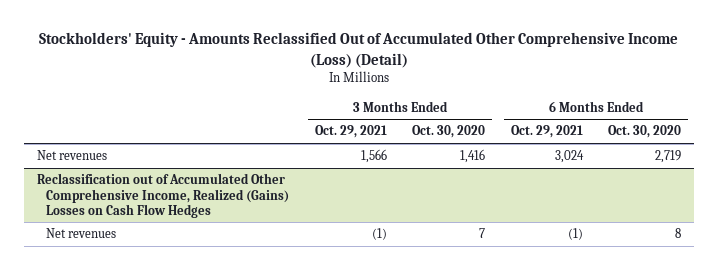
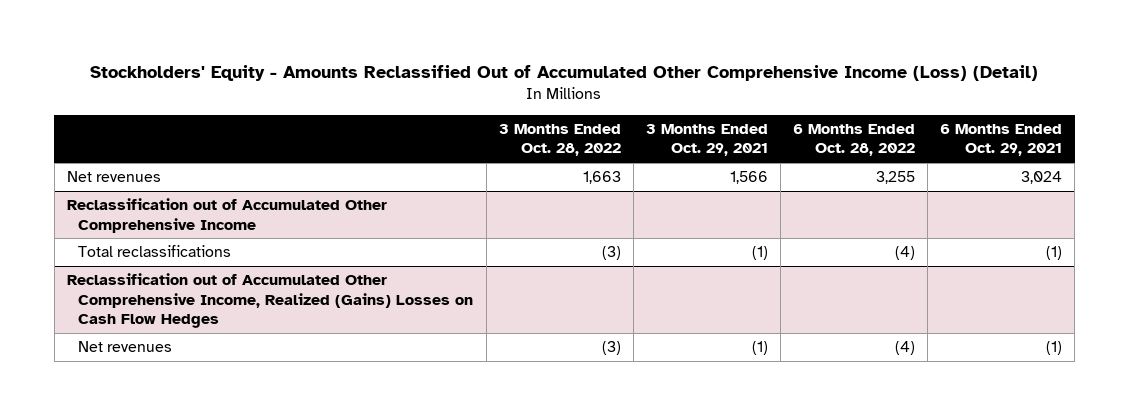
- | 3 Months Ended Oct. 29, 2021 | 3 Months Ended Oct. 30, 2020 | 6 Months Ended Oct. 29, 2021 | 6 Months Ended Oct. 30, 2020
+ | 3 Months Ended Oct. 28, 2022 | 3 Months Ended Oct. 29, 2021 | 6 Months Ended Oct. 28, 2022 | 6 Months Ended Oct. 29, 2021
+ Reclassification out of Accumulated Other Comprehensive Income
+ Total reclassifications | (3) | (1) | (4) | (1)

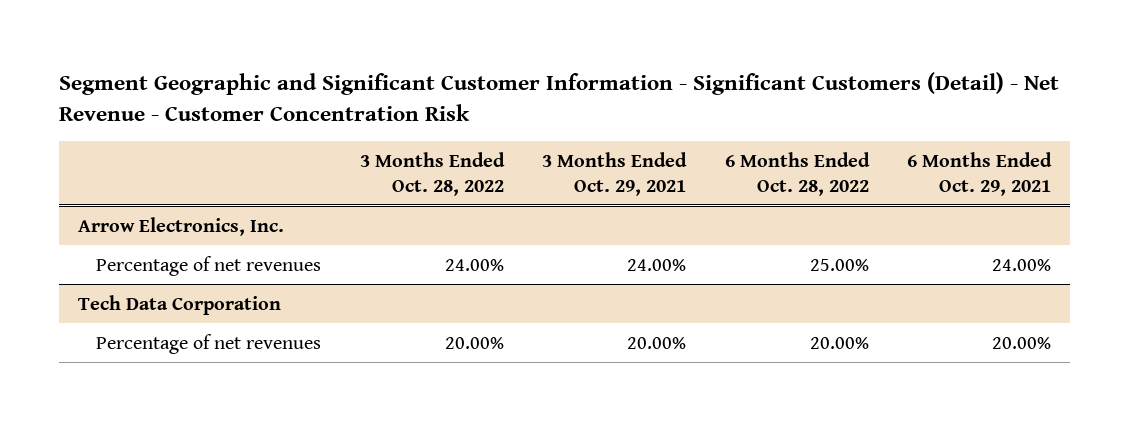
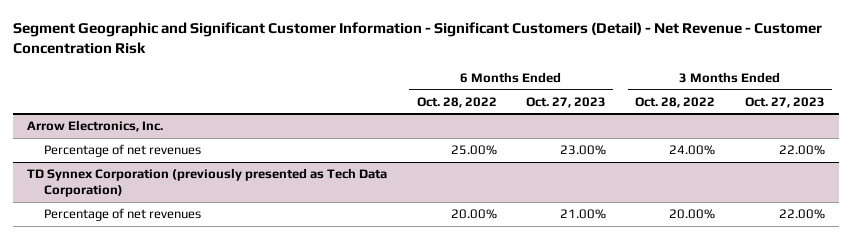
- | 3 Months Ended Oct. 28, 2022 | 3 Months Ended Oct. 29, 2021 | 6 Months Ended Oct. 28, 2022 | 6 Months Ended Oct. 29, 2021
+ | 6 Months Ended Oct. 28, 2022 | 6 Months Ended Oct. 27, 2023 | 3 Months Ended Oct. 28, 2022 | 3 Months Ended Oct. 27, 2023
- Tech Data Corporation
+ TD Synnex Corporation (previously presented as Tech Data Corporation)

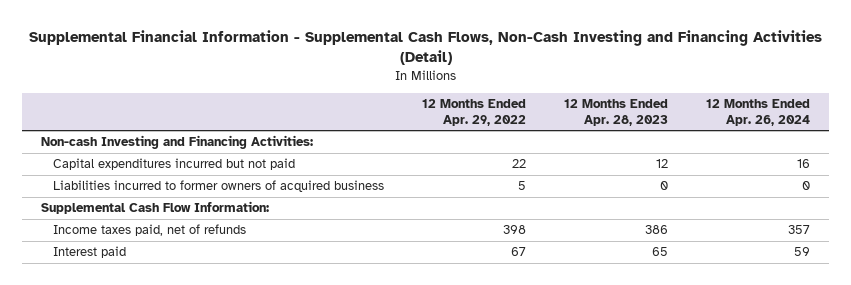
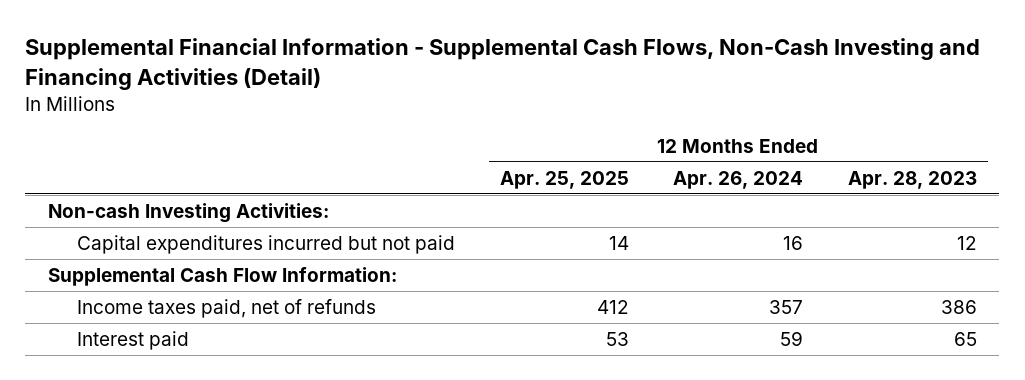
- | 12 Months Ended Apr. 29, 2022 | 12 Months Ended Apr. 28, 2023 | 12 Months Ended Apr. 26, 2024
+ | 12 Months Ended Apr. 25, 2025 | 12 Months Ended Apr. 26, 2024 | 12 Months Ended Apr. 28, 2023
- Non-cash Investing and Financing Activities:
+ Non-cash Investing Activities:
- Liabilities incurred to former owners of acquired business | 5 | 0 | 0

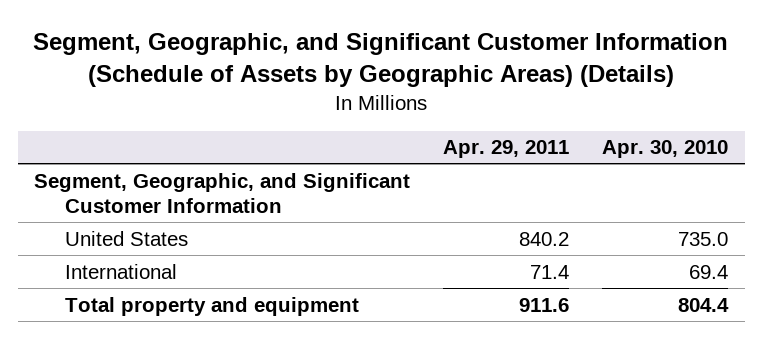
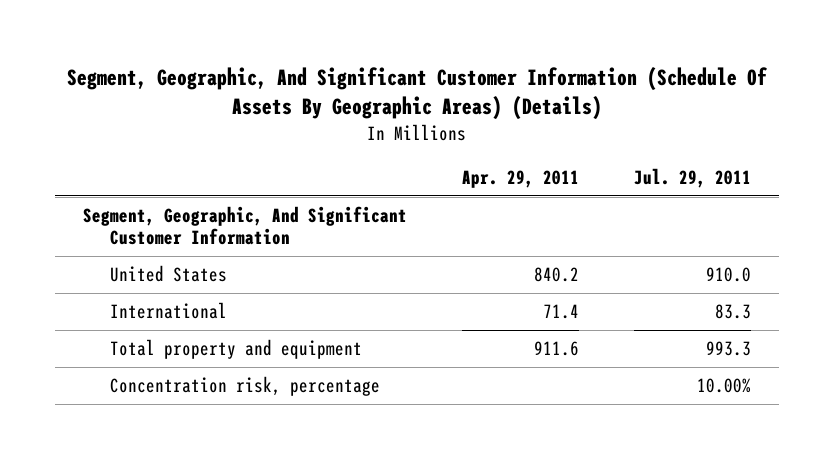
- Segment, Geographic, and Significant Customer Information (Schedule of Assets by Geographic Areas) (Details)
+ Segment, Geographic, And Significant Customer Information (Schedule Of Assets By Geographic Areas) (Details)
- | Apr. 29, 2011 | Apr. 30, 2010
+ | Apr. 29, 2011 | Jul. 29, 2011
- Segment, Geographic, and Significant Customer Information
+ Segment, Geographic, And Significant Customer Information
+ Concentration risk, percentage | | 10.00%

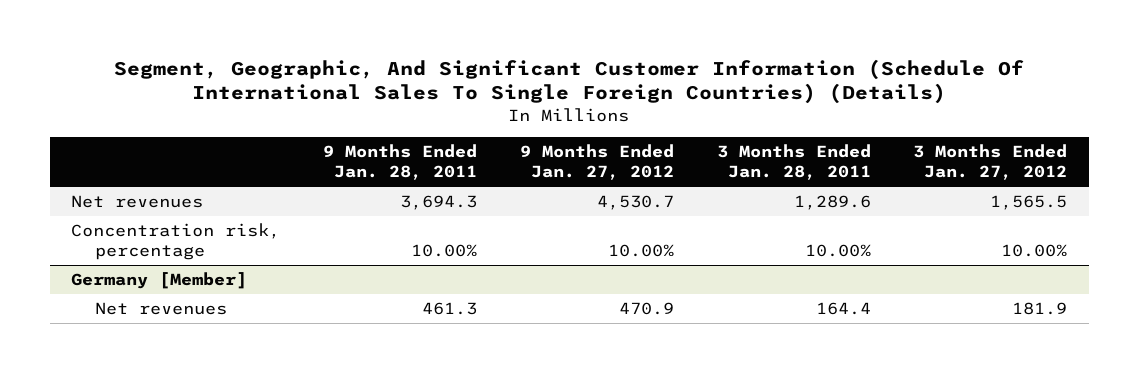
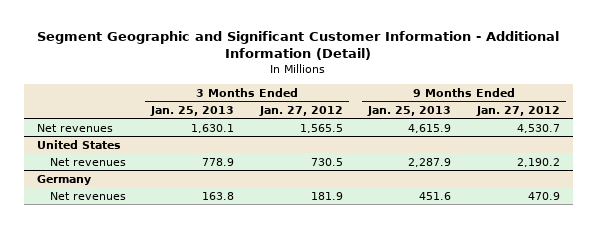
- Segment, Geographic, And Significant Customer Information (Schedule Of International Sales To Single Foreign Countries) (Details)
+ Segment Geographic and Significant Customer Information - Additional Information (Detail)
- | 9 Months Ended Jan. 28, 2011 | 9 Months Ended Jan. 27, 2012 | 3 Months Ended Jan. 28, 2011 | 3 Months Ended Jan. 27, 2012
+ | 3 Months Ended Jan. 25, 2013 | 3 Months Ended Jan. 27, 2012 | 9 Months Ended Jan. 25, 2013 | 9 Months Ended Jan. 27, 2012
- Concentration risk, percentage | 10.00% | 10.00% | 10.00% | 10.00%
- Germany [Member]
+ United States
+ Net revenues | 778.9 | 730.5 | 2,287.9 | 2,190.2
+ Germany

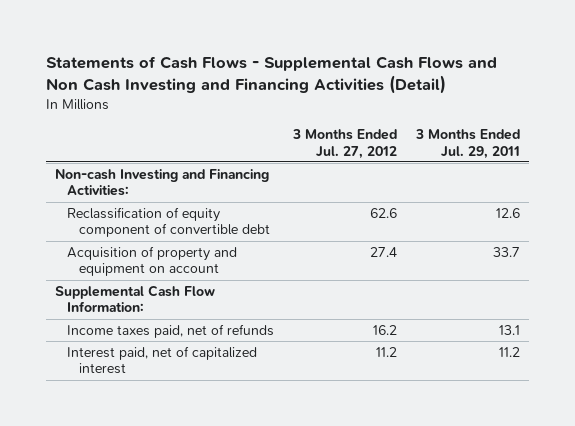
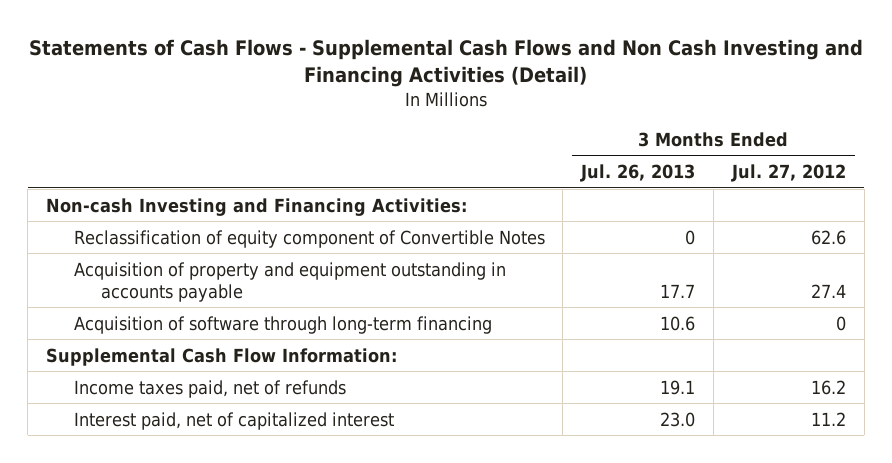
- | 3 Months Ended Jul. 27, 2012 | 3 Months Ended Jul. 29, 2011
+ | 3 Months Ended Jul. 26, 2013 | 3 Months Ended Jul. 27, 2012
- Reclassification of equity component of convertible debt | 62.6 | 12.6
- Acquisition of property and equipment on account | 27.4 | 33.7
+ Reclassification of equity component of Convertible Notes | 0 | 62.6
+ Acquisition of property and equipment outstanding in accounts payable | 17.7 | 27.4
+ Acquisition of software through long-term financing | 10.6 | 0

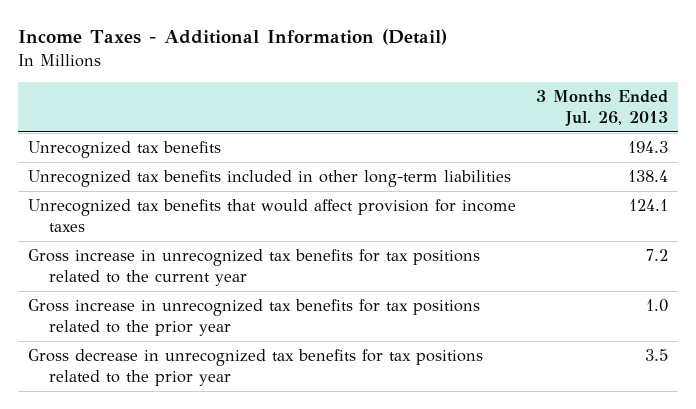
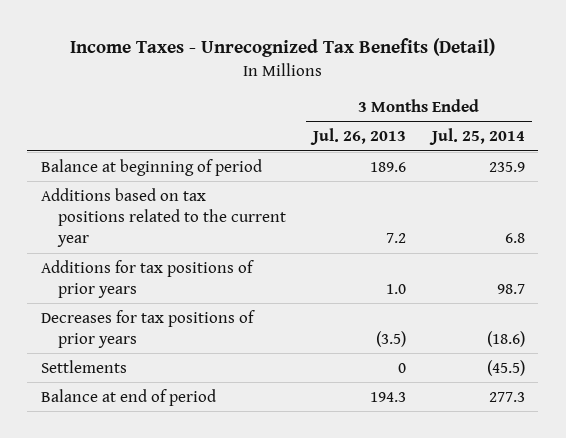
- Income Taxes - Additional Information (Detail)
+ Income Taxes - Unrecognized Tax Benefits (Detail)
- | 3 Months Ended Jul. 26, 2013
+ | 3 Months Ended Jul. 26, 2013 | 3 Months Ended Jul. 25, 2014
- Unrecognized tax benefits | 194.3
- Unrecognized tax benefits included in other long-term liabilities | 138.4
- Unrecognized tax benefits that would affect provision for income taxes | 124.1
- Gross increase in unrecognized tax benefits for tax positions related to the current year | 7.2
- Gross increase in unrecognized tax benefits for tax positions related to the prior year | 1.0
- Gross decrease in unrecognized tax benefits for tax positions related to the prior year | 3.5
+ Balance at beginning of period | 189.6 | 235.9
+ Additions based on tax positions related to the current year | 7.2 | 6.8
+ Additions for tax positions of prior years | 1.0 | 98.7
+ Decreases for tax positions of prior years | (3.5) | (18.6)
+ Settlements | 0 | (45.5)
+ Balance at end of period | 194.3 | 277.3

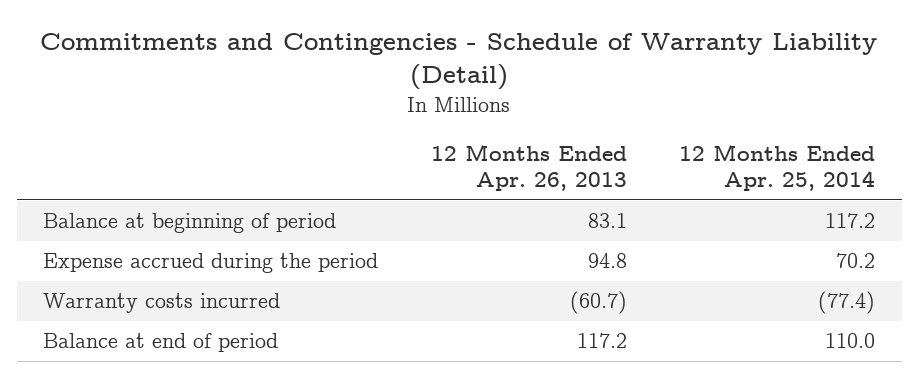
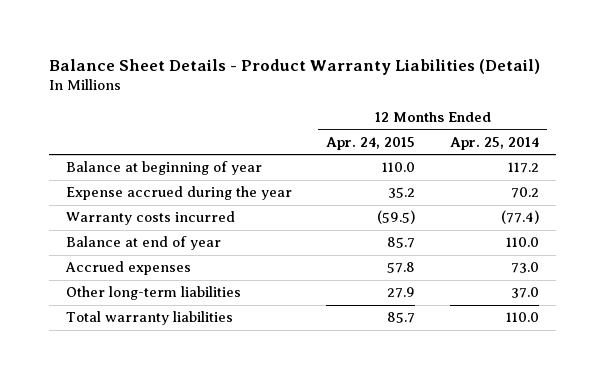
- Commitments and Contingencies - Schedule of Warranty Liability (Detail)
+ Balance Sheet Details - Product Warranty Liabilities (Detail)
- | 12 Months Ended Apr. 26, 2013 | 12 Months Ended Apr. 25, 2014
+ | 12 Months Ended Apr. 24, 2015 | 12 Months Ended Apr. 25, 2014
- Balance at beginning of period | 83.1 | 117.2
- Expense accrued during the period | 94.8 | 70.2
+ Balance at beginning of year | 110.0 | 117.2
+ Expense accrued during the year | 35.2 | 70.2
- Balance at end of period | 117.2 | 110.0
+ Balance at end of year | 85.7 | 110.0
+ Accrued expenses | 57.8 | 73.0
+ Other long-term liabilities | 27.9 | 37.0
+ Total warranty liabilities | 85.7 | 110.0

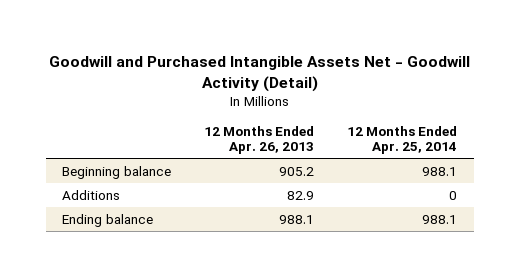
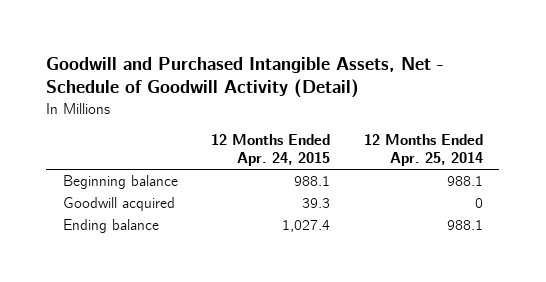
- Goodwill and Purchased Intangible Assets Net - Goodwill Activity (Detail)
+ Goodwill and Purchased Intangible Assets, Net - Schedule of Goodwill Activity (Detail)
- | 12 Months Ended Apr. 26, 2013 | 12 Months Ended Apr. 25, 2014
+ | 12 Months Ended Apr. 24, 2015 | 12 Months Ended Apr. 25, 2014
- Additions | 82.9 | 0
+ Goodwill acquired | 39.3 | 0

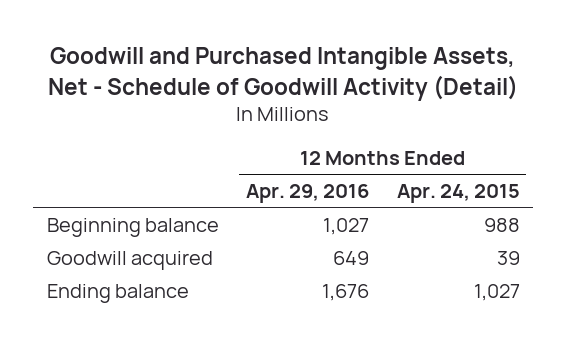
- | 12 Months Ended Apr. 24, 2015 | 12 Months Ended Apr. 25, 2014
+ | 12 Months Ended Apr. 29, 2016 | 12 Months Ended Apr. 24, 2015
- Beginning balance | 988.1 | 988.1
- Goodwill acquired | 39.3 | 0
- Ending balance | 1,027.4 | 988.1
+ Beginning balance | 1,027 | 988
+ Goodwill acquired | 649 | 39
+ Ending balance | 1,676 | 1,027

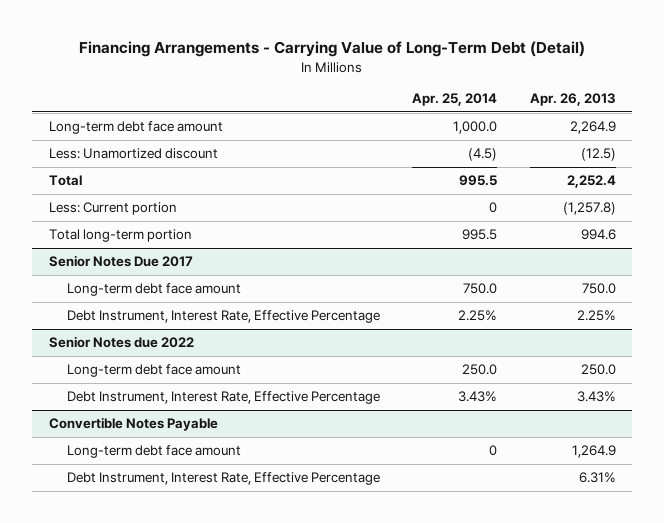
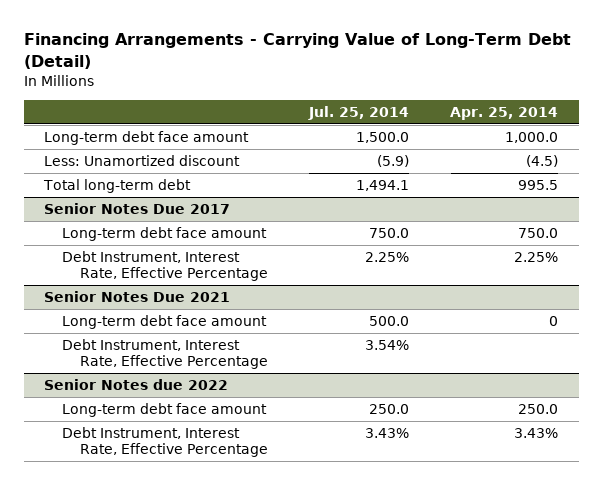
- | Apr. 25, 2014 | Apr. 26, 2013
+ | Jul. 25, 2014 | Apr. 25, 2014
- Total | 995.5 | 2,252.4
- Less: Current portion | 0 | (1,257.8)
- Total long-term portion | 995.5 | 994.6
+ Total long-term debt | 1,494.1 | 995.5
+ Senior Notes Due 2021
+ Long-term debt face amount | 500.0 | 0
+ Debt Instrument, Interest Rate, Effective Percentage | 3.54% |
- Convertible Notes Payable
- Long-term debt face amount | 0 | 1,264.9
- Debt Instrument, Interest Rate, Effective Percentage | | 6.31%

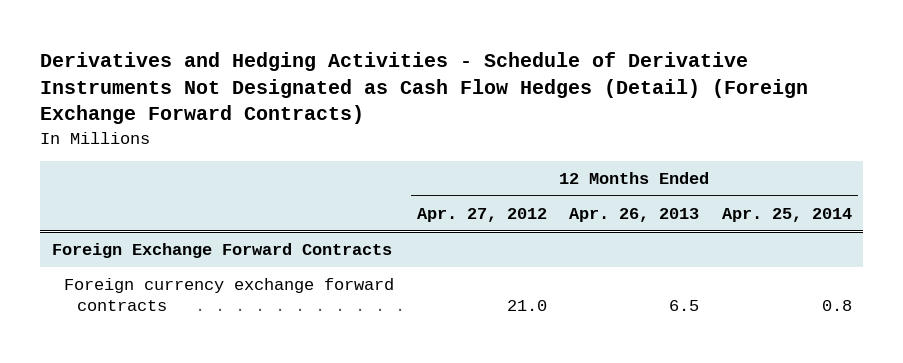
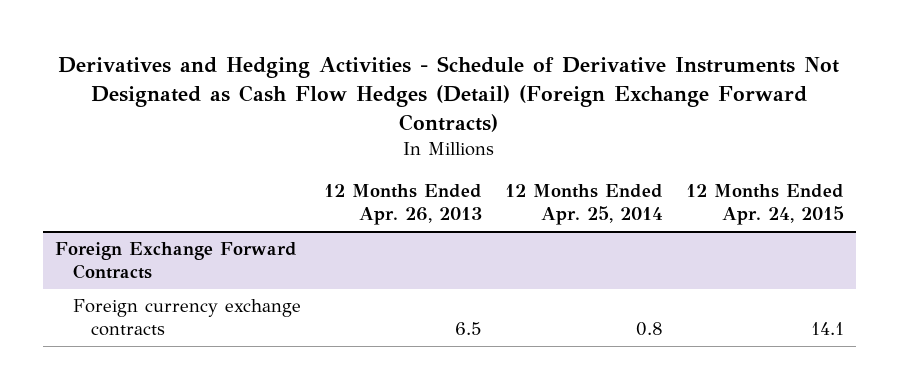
- | 12 Months Ended Apr. 27, 2012 | 12 Months Ended Apr. 26, 2013 | 12 Months Ended Apr. 25, 2014
+ | 12 Months Ended Apr. 26, 2013 | 12 Months Ended Apr. 25, 2014 | 12 Months Ended Apr. 24, 2015
@ Foreign Exchange Forward Contracts
- Foreign currency exchange forward contracts | 21.0 | 6.5 | 0.8
+ Foreign currency exchange contracts | 6.5 | 0.8 | 14.1

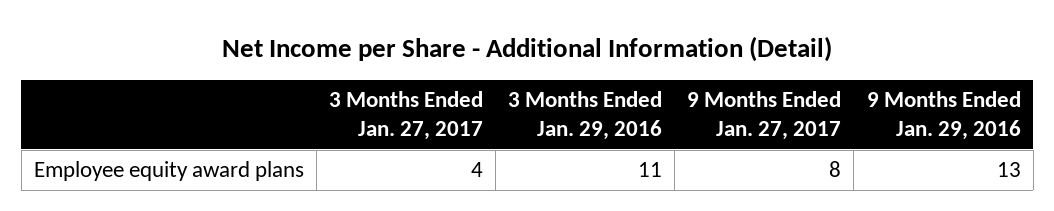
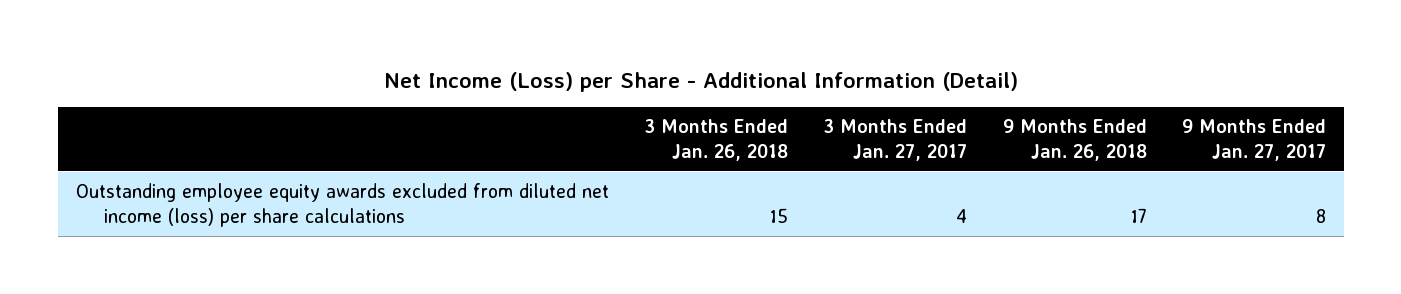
- Net Income per Share - Additional Information (Detail)
+ Net Income (Loss) per Share - Additional Information (Detail)
- | 3 Months Ended Jan. 27, 2017 | 3 Months Ended Jan. 29, 2016 | 9 Months Ended Jan. 27, 2017 | 9 Months Ended Jan. 29, 2016
+ | 3 Months Ended Jan. 26, 2018 | 3 Months Ended Jan. 27, 2017 | 9 Months Ended Jan. 26, 2018 | 9 Months Ended Jan. 27, 2017
- Employee equity award plans | 4 | 11 | 8 | 13
+ Outstanding employee equity awards excluded from diluted net income (loss) per share calculations | 15 | 4 | 17 | 8

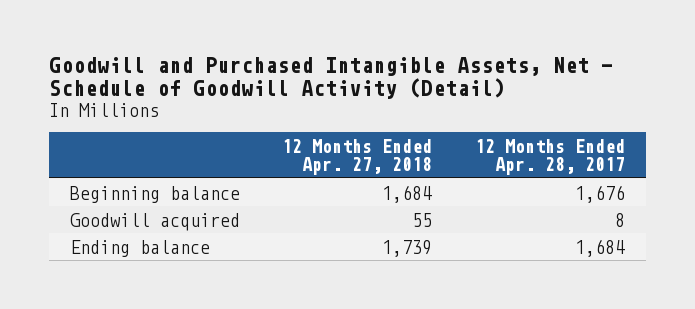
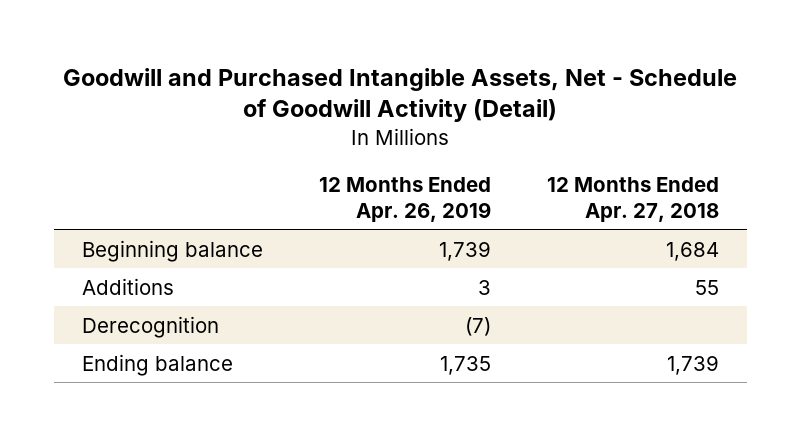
- | 12 Months Ended Apr. 27, 2018 | 12 Months Ended Apr. 28, 2017
+ | 12 Months Ended Apr. 26, 2019 | 12 Months Ended Apr. 27, 2018
- Goodwill acquired | 55 | 8
+ Additions | 3 | 55
+ Derecognition | (7) |

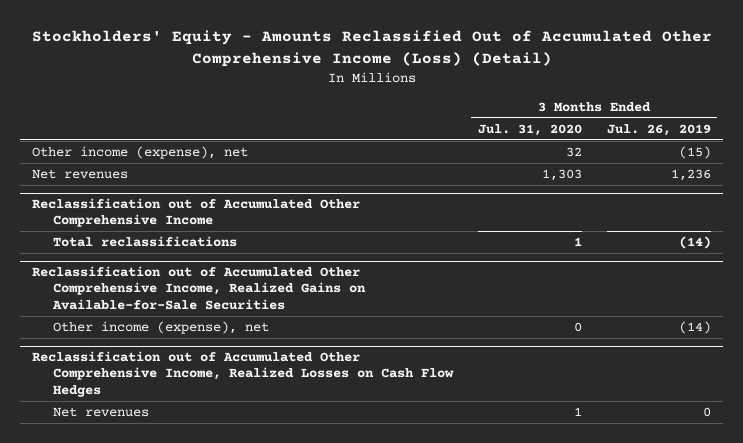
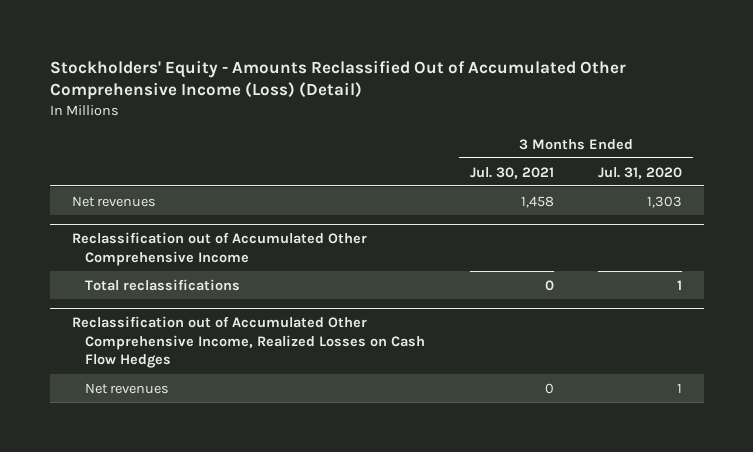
- | 3 Months Ended Jul. 31, 2020 | 3 Months Ended Jul. 26, 2019
+ | 3 Months Ended Jul. 30, 2021 | 3 Months Ended Jul. 31, 2020
- Other income (expense), net | 32 | (15)
- Reclassification out of Accumulated Other Comprehensive Income, Realized Gains on Available-for-Sale Securities
- Other income (expense), net | 0 | (14)

